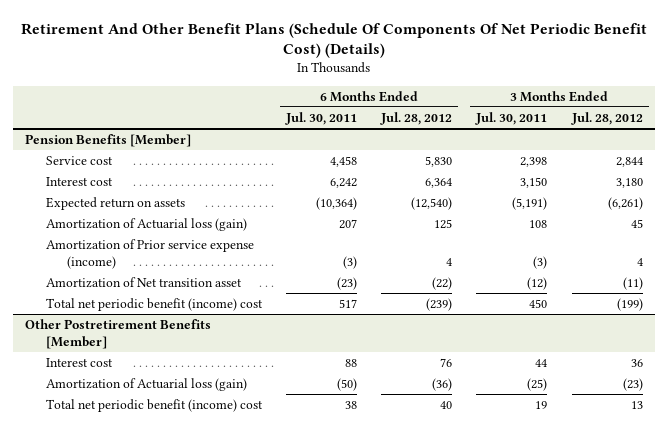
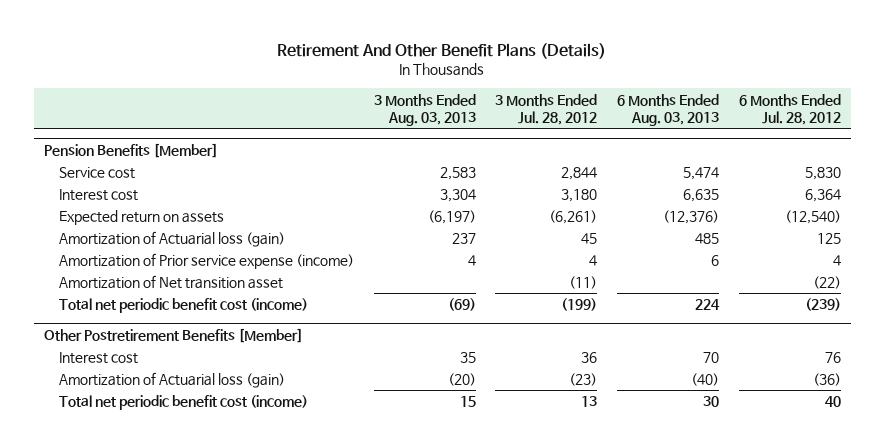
- Retirement And Other Benefit Plans (Schedule Of Components Of Net Periodic Benefit Cost) (Details)
+ Retirement And Other Benefit Plans (Details)
- | 6 Months Ended Jul. 30, 2011 | 6 Months Ended Jul. 28, 2012 | 3 Months Ended Jul. 30, 2011 | 3 Months Ended Jul. 28, 2012
+ | 3 Months Ended Aug. 03, 2013 | 3 Months Ended Jul. 28, 2012 | 6 Months Ended Aug. 03, 2013 | 6 Months Ended Jul. 28, 2012
@ Pension Benefits [Member]
- Total net periodic benefit (income) cost | 517 | (239) | 450 | (199)
+ Total net periodic benefit cost (income) | (69) | (199) | 224 | (239)
@ Other Postretirement Benefits [Member]
- Total net periodic benefit (income) cost | 38 | 40 | 19 | 13
+ Total net periodic benefit cost (income) | 15 | 13 | 30 | 40

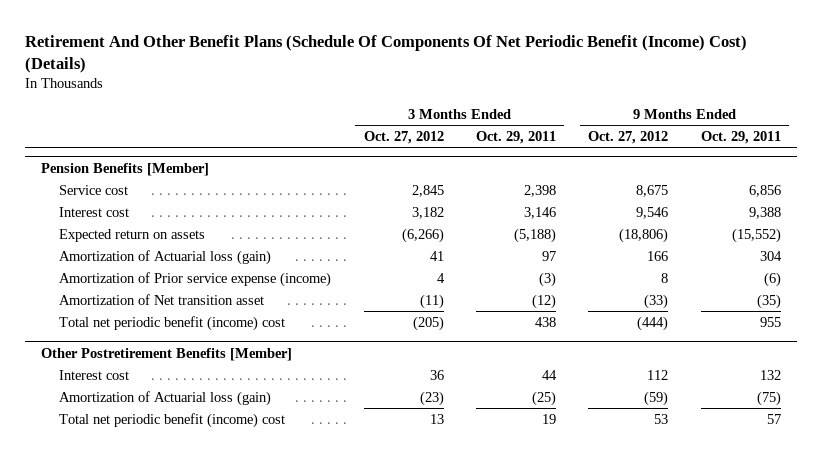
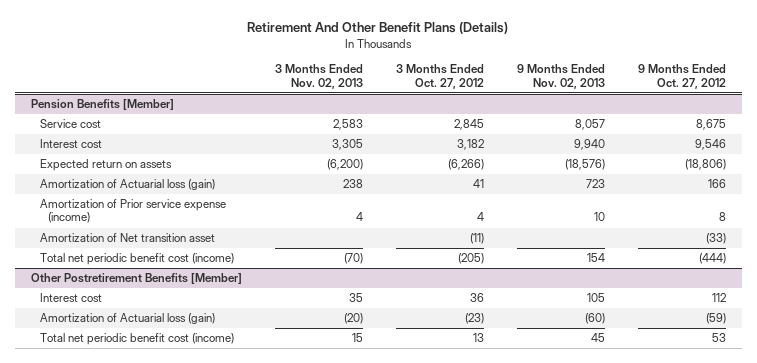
- Retirement And Other Benefit Plans (Schedule Of Components Of Net Periodic Benefit (Income) Cost) (Details)
+ Retirement And Other Benefit Plans (Details)
- | 3 Months Ended Oct. 27, 2012 | 3 Months Ended Oct. 29, 2011 | 9 Months Ended Oct. 27, 2012 | 9 Months Ended Oct. 29, 2011
+ | 3 Months Ended Nov. 02, 2013 | 3 Months Ended Oct. 27, 2012 | 9 Months Ended Nov. 02, 2013 | 9 Months Ended Oct. 27, 2012
@ Pension Benefits [Member]
- Total net periodic benefit (income) cost | (205) | 438 | (444) | 955
+ Total net periodic benefit cost (income) | (70) | (205) | 154 | (444)
@ Other Postretirement Benefits [Member]
- Total net periodic benefit (income) cost | 13 | 19 | 53 | 57
+ Total net periodic benefit cost (income) | 15 | 13 | 45 | 53

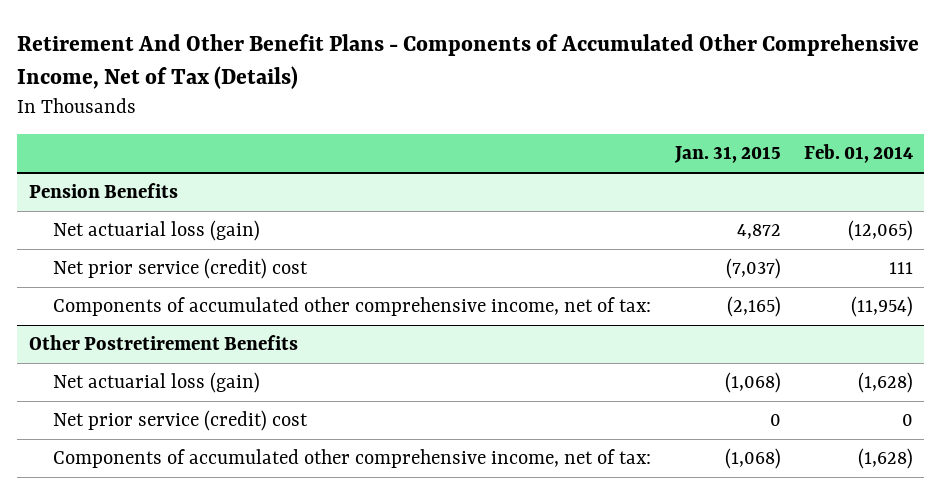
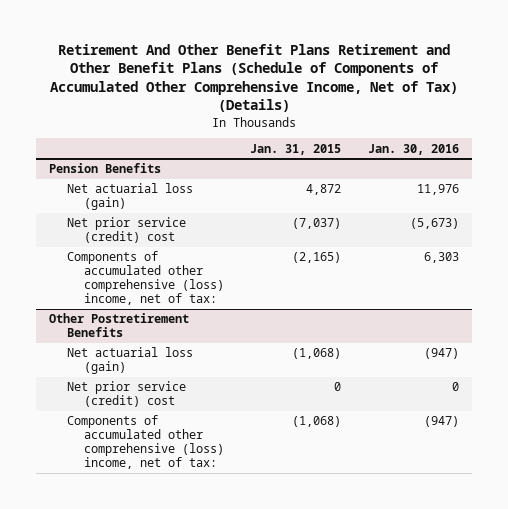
- Retirement And Other Benefit Plans - Components of Accumulated Other Comprehensive Income, Net of Tax (Details)
+ Retirement And Other Benefit Plans Retirement and Other Benefit Plans (Schedule of Components of Accumulated Other Comprehensive Income, Net of Tax) (Details)
- | Jan. 31, 2015 | Feb. 01, 2014
+ | Jan. 31, 2015 | Jan. 30, 2016
@ Pension Benefits
- Components of accumulated other comprehensive income, net of tax: | (2,165) | (11,954)
+ Components of accumulated other comprehensive (loss) income, net of tax: | (2,165) | 6,303
@ Other Postretirement Benefits
- Components of accumulated other comprehensive income, net of tax: | (1,068) | (1,628)
+ Components of accumulated other comprehensive (loss) income, net of tax: | (1,068) | (947)

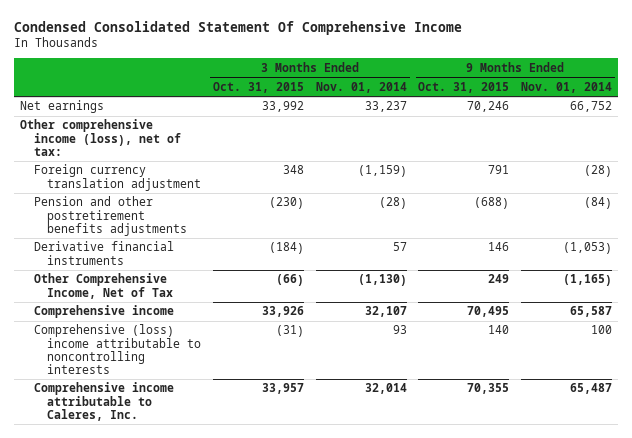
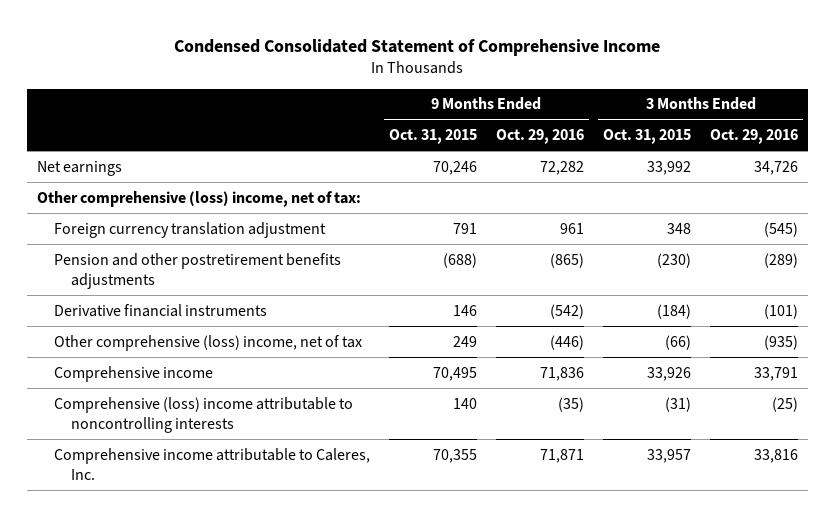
- Condensed Consolidated Statement Of Comprehensive Income
+ Condensed Consolidated Statement of Comprehensive Income
- | 3 Months Ended Oct. 31, 2015 | 3 Months Ended Nov. 01, 2014 | 9 Months Ended Oct. 31, 2015 | 9 Months Ended Nov. 01, 2014
+ | 9 Months Ended Oct. 31, 2015 | 9 Months Ended Oct. 29, 2016 | 3 Months Ended Oct. 31, 2015 | 3 Months Ended Oct. 29, 2016
- Other comprehensive income (loss), net of tax:
+ Other comprehensive (loss) income, net of tax:
- Other Comprehensive Income, Net of Tax | (66) | (1,130) | 249 | (1,165)
+ Other comprehensive (loss) income, net of tax | 249 | (446) | (66) | (935)

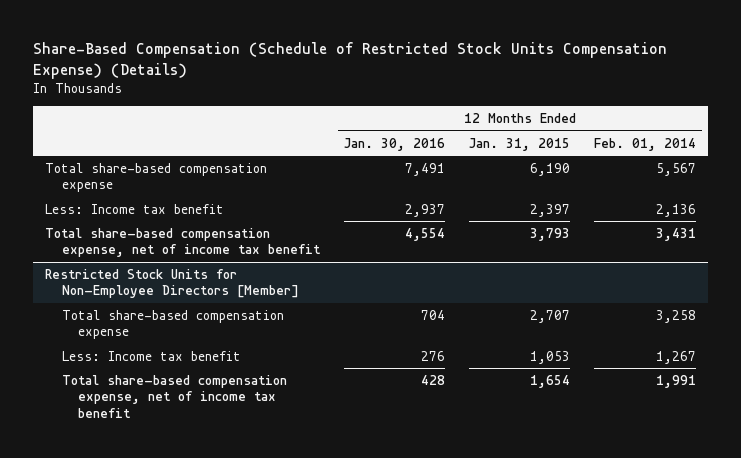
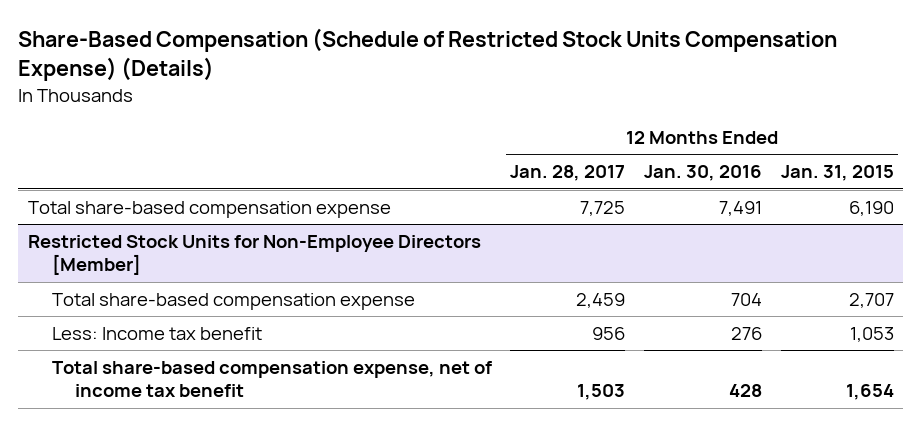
- | 12 Months Ended Jan. 30, 2016 | 12 Months Ended Jan. 31, 2015 | 12 Months Ended Feb. 01, 2014
+ | 12 Months Ended Jan. 28, 2017 | 12 Months Ended Jan. 30, 2016 | 12 Months Ended Jan. 31, 2015
- Less: Income tax benefit | 2,937 | 2,397 | 2,136
- Total share-based compensation expense, net of income tax benefit | 4,554 | 3,793 | 3,431

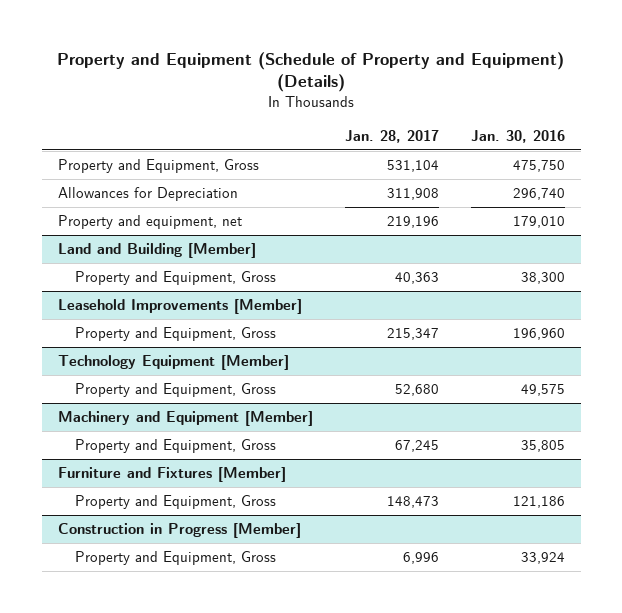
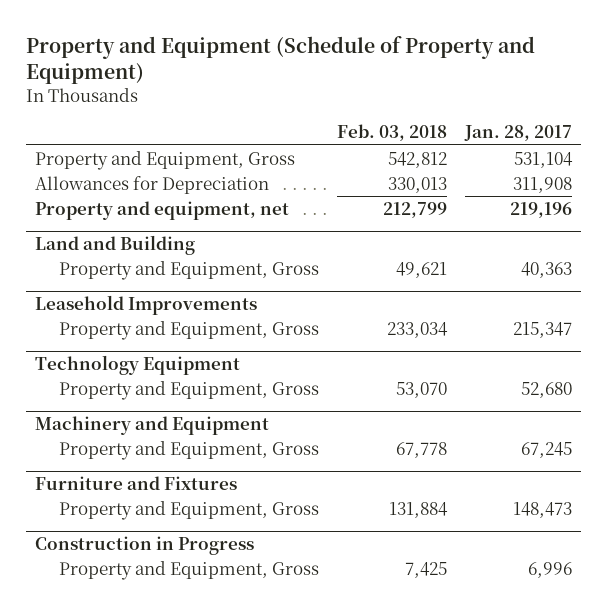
- Property and Equipment (Schedule of Property and Equipment) (Details)
+ Property and Equipment (Schedule of Property and Equipment)
- | Jan. 28, 2017 | Jan. 30, 2016
+ | Feb. 03, 2018 | Jan. 28, 2017
- Land and Building [Member]
+ Land and Building
- Leasehold Improvements [Member]
+ Leasehold Improvements
- Technology Equipment [Member]
+ Technology Equipment
- Machinery and Equipment [Member]
+ Machinery and Equipment
- Furniture and Fixtures [Member]
+ Furniture and Fixtures
- Construction in Progress [Member]
+ Construction in Progress

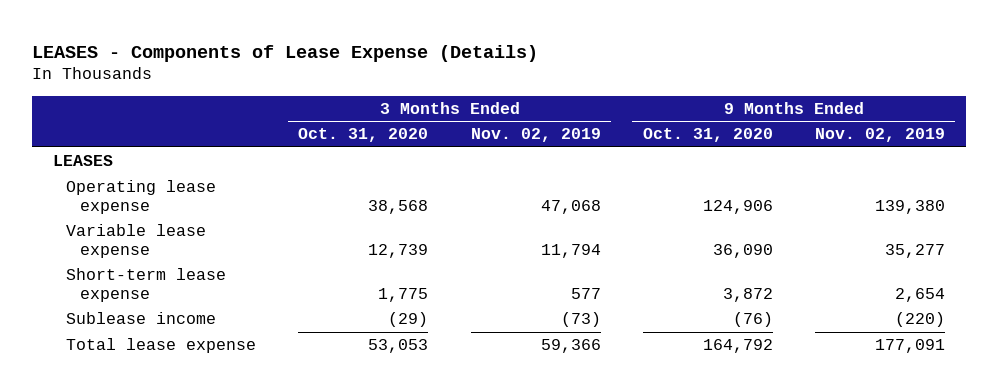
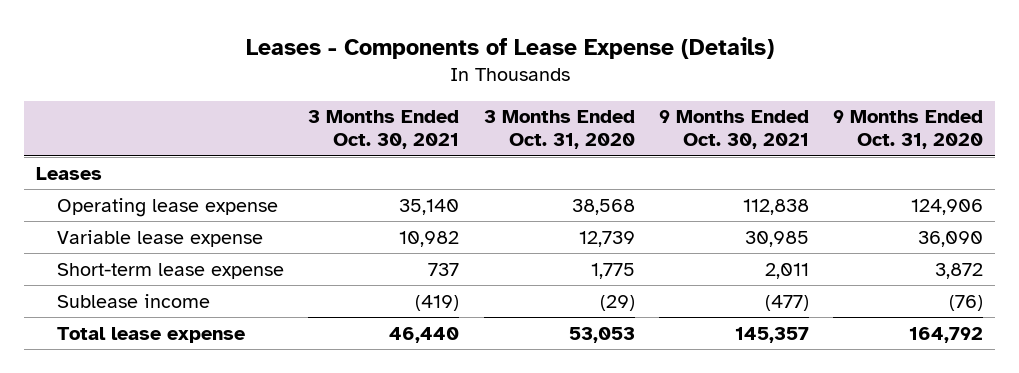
- LEASES - Components of Lease Expense (Details)
+ Leases - Components of Lease Expense (Details)
- | 3 Months Ended Oct. 31, 2020 | 3 Months Ended Nov. 02, 2019 | 9 Months Ended Oct. 31, 2020 | 9 Months Ended Nov. 02, 2019
+ | 3 Months Ended Oct. 30, 2021 | 3 Months Ended Oct. 31, 2020 | 9 Months Ended Oct. 30, 2021 | 9 Months Ended Oct. 31, 2020
- LEASES
+ Leases

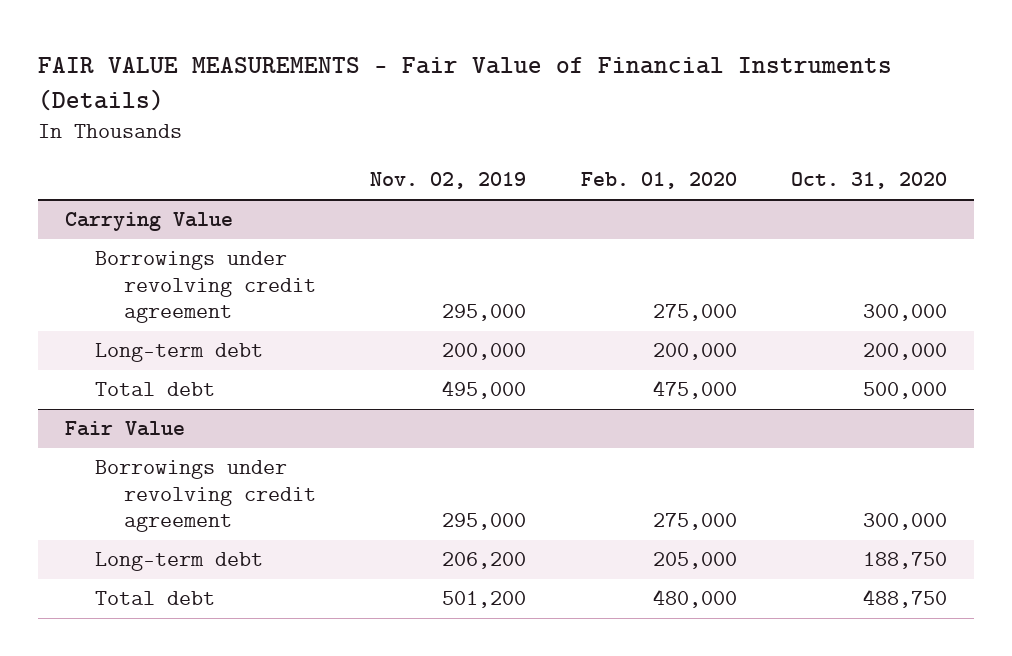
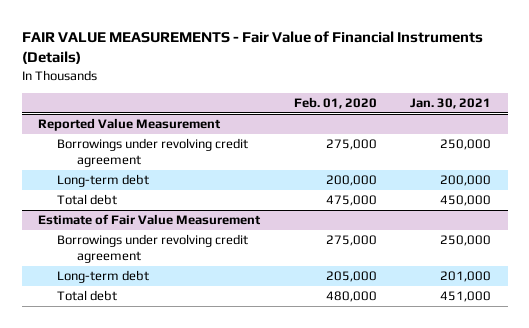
- | Nov. 02, 2019 | Feb. 01, 2020 | Oct. 31, 2020
+ | Feb. 01, 2020 | Jan. 30, 2021
- Carrying Value
+ Reported Value Measurement
- Fair Value
+ Estimate of Fair Value Measurement

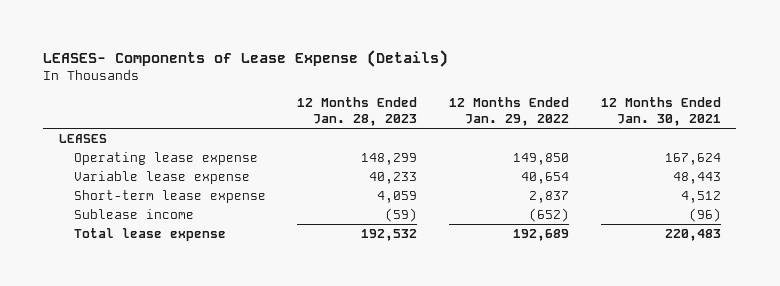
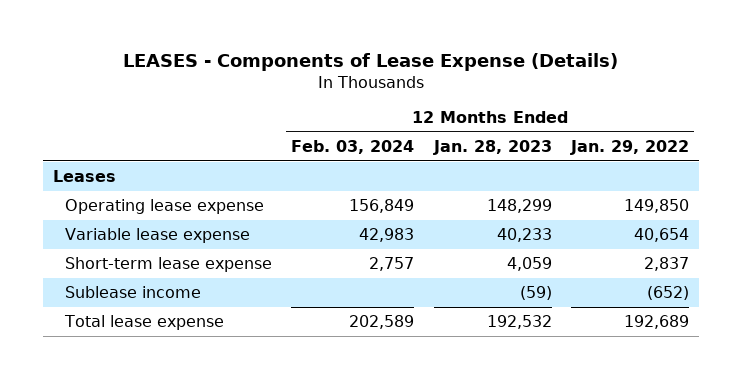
- LEASES- Components of Lease Expense (Details)
+ LEASES - Components of Lease Expense (Details)
- | 12 Months Ended Jan. 28, 2023 | 12 Months Ended Jan. 29, 2022 | 12 Months Ended Jan. 30, 2021
+ | 12 Months Ended Feb. 03, 2024 | 12 Months Ended Jan. 28, 2023 | 12 Months Ended Jan. 29, 2022
- LEASES
+ Leases

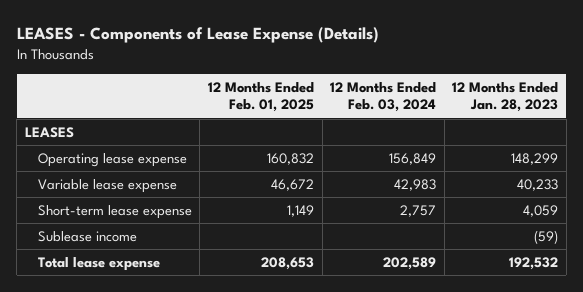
- | 12 Months Ended Feb. 03, 2024 | 12 Months Ended Jan. 28, 2023 | 12 Months Ended Jan. 29, 2022
+ | 12 Months Ended Feb. 01, 2025 | 12 Months Ended Feb. 03, 2024 | 12 Months Ended Jan. 28, 2023
- Leases
+ LEASES

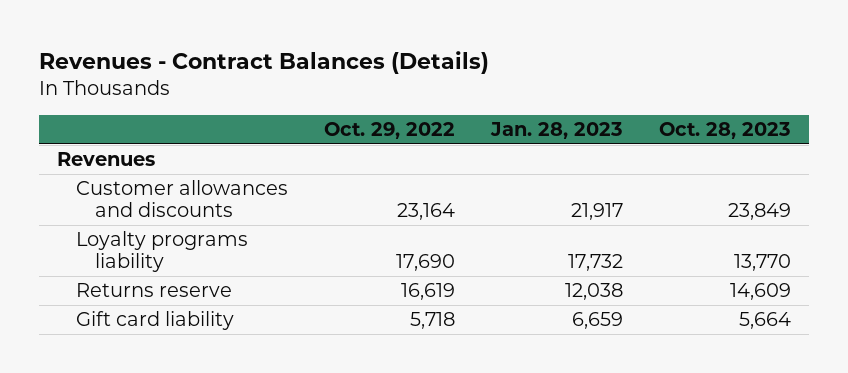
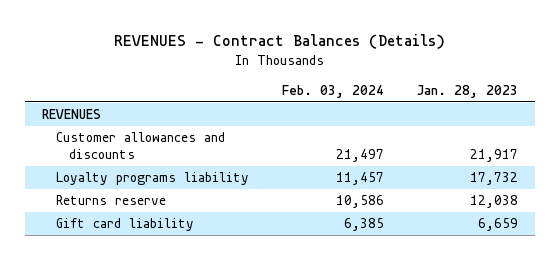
- Revenues - Contract Balances (Details)
+ REVENUES - Contract Balances (Details)
- | Oct. 29, 2022 | Jan. 28, 2023 | Oct. 28, 2023
+ | Feb. 03, 2024 | Jan. 28, 2023
- Revenues
+ REVENUES

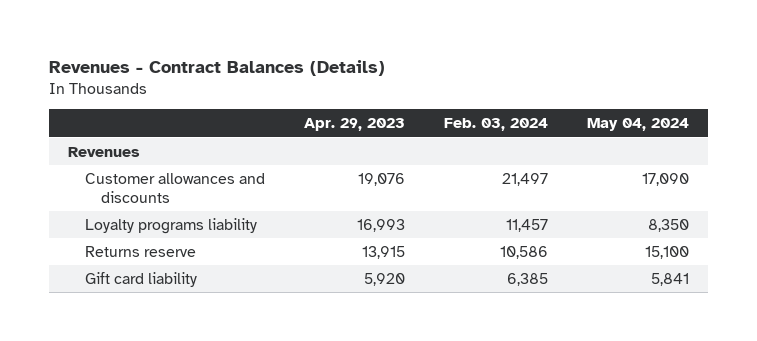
- REVENUES - Contract Balances (Details)
+ Revenues - Contract Balances (Details)
- | Feb. 03, 2024 | Jan. 28, 2023
+ | Apr. 29, 2023 | Feb. 03, 2024 | May 04, 2024
- REVENUES
+ Revenues

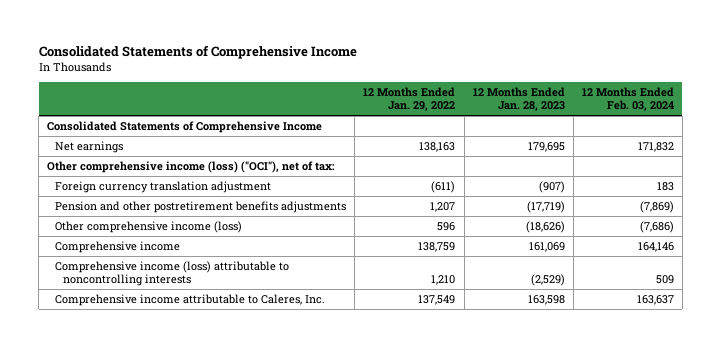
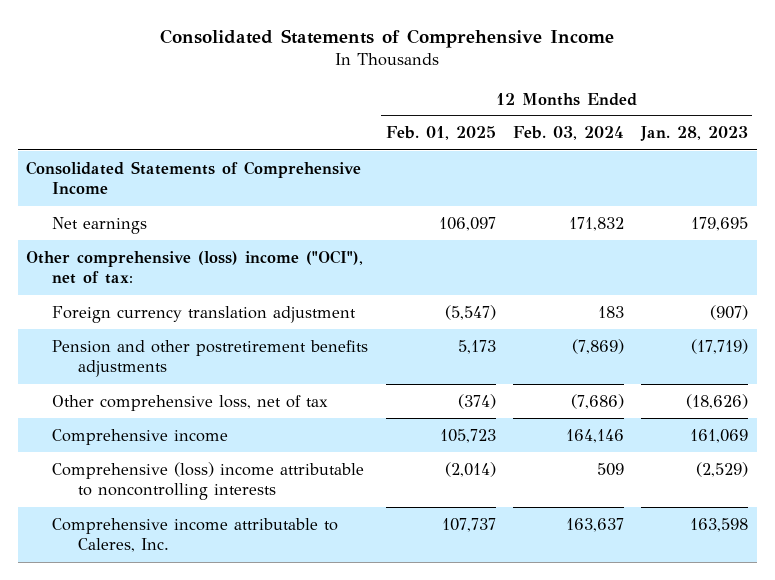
- | 12 Months Ended Jan. 29, 2022 | 12 Months Ended Jan. 28, 2023 | 12 Months Ended Feb. 03, 2024
+ | 12 Months Ended Feb. 01, 2025 | 12 Months Ended Feb. 03, 2024 | 12 Months Ended Jan. 28, 2023
- Other comprehensive income (loss) ("OCI"), net of tax:
+ Other comprehensive (loss) income ("OCI"), net of tax:
- Other comprehensive income (loss) | 596 | (18,626) | (7,686)
+ Other comprehensive loss, net of tax | (374) | (7,686) | (18,626)
- Comprehensive income (loss) attributable to noncontrolling interests | 1,210 | (2,529) | 509
+ Comprehensive (loss) income attributable to noncontrolling interests | (2,014) | 509 | (2,529)

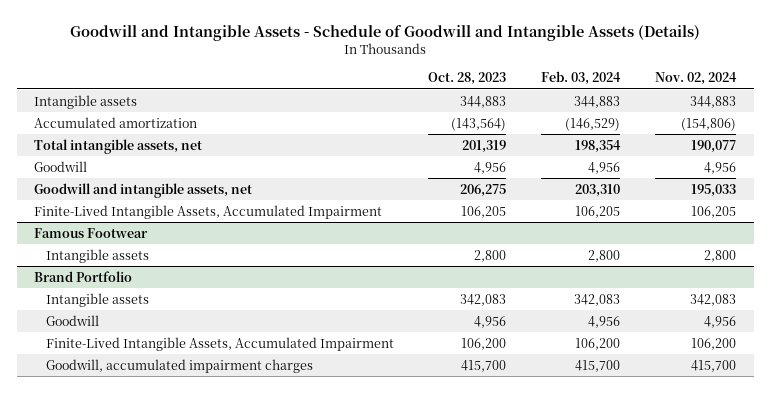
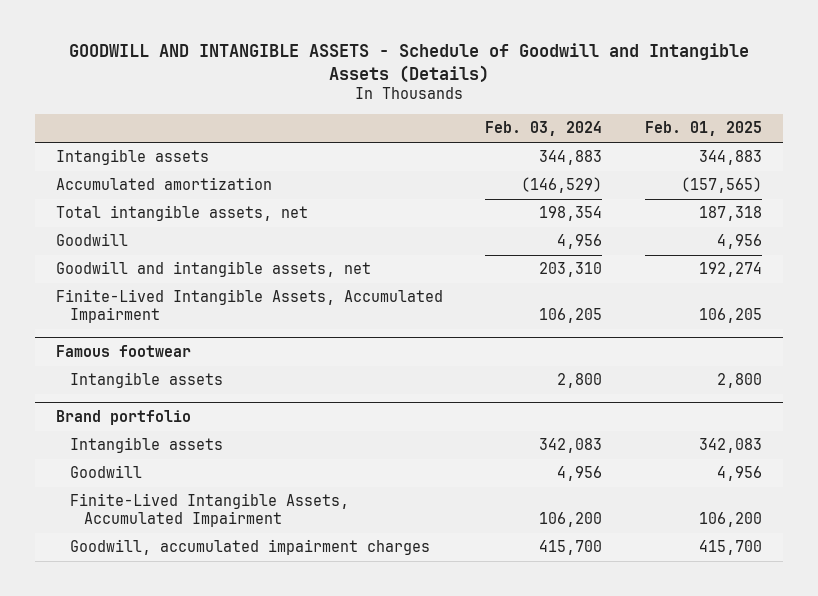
- Goodwill and Intangible Assets - Schedule of Goodwill and Intangible Assets (Details)
+ GOODWILL AND INTANGIBLE ASSETS - Schedule of Goodwill and Intangible Assets (Details)
- | Oct. 28, 2023 | Feb. 03, 2024 | Nov. 02, 2024
+ | Feb. 03, 2024 | Feb. 01, 2025
- Famous Footwear
+ Famous footwear
- Brand Portfolio
+ Brand portfolio

